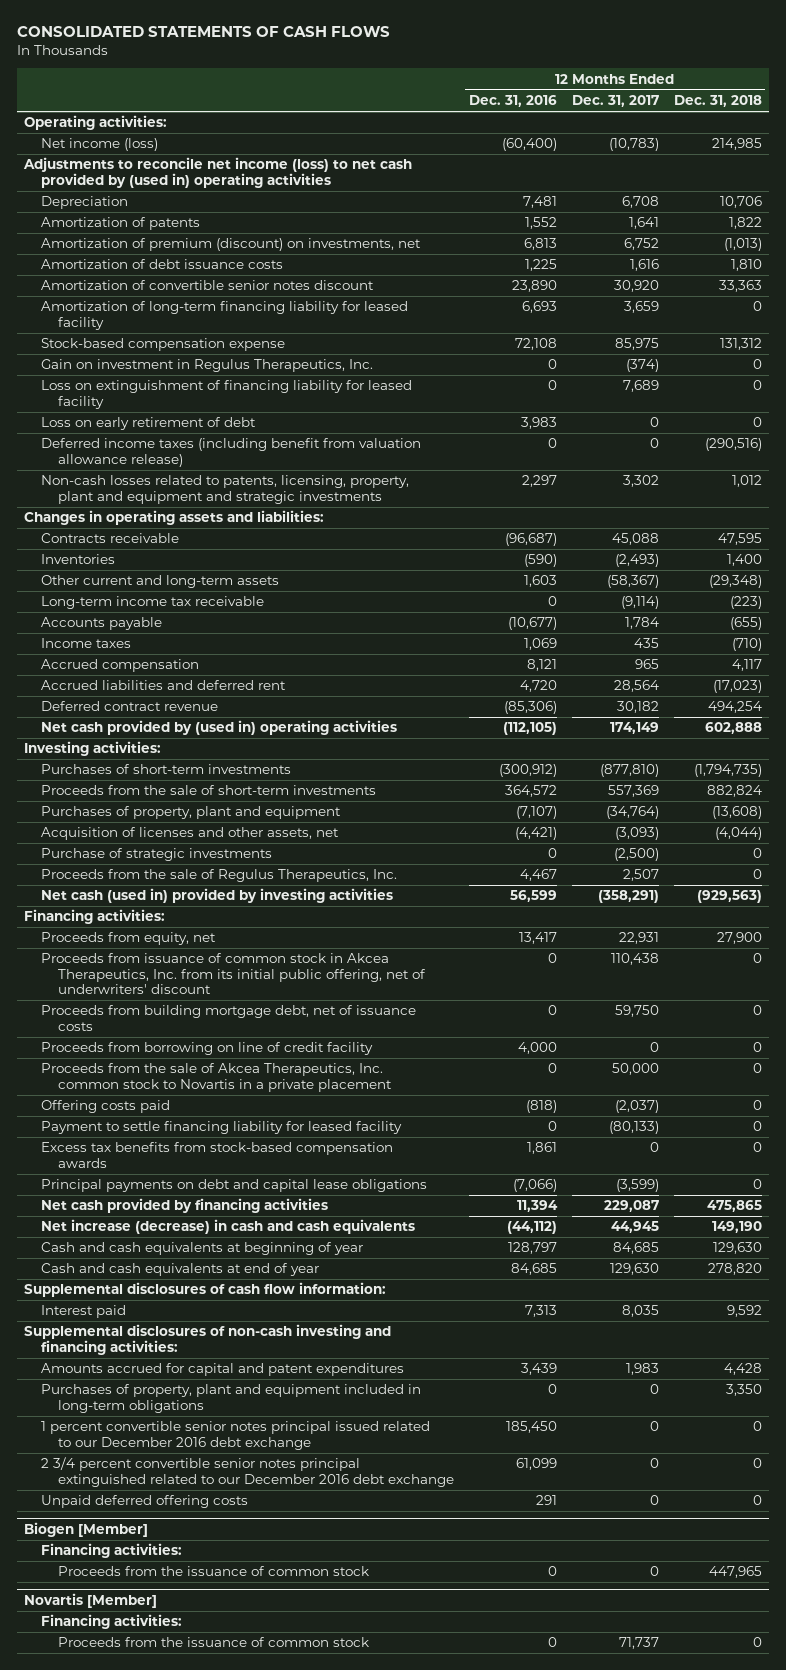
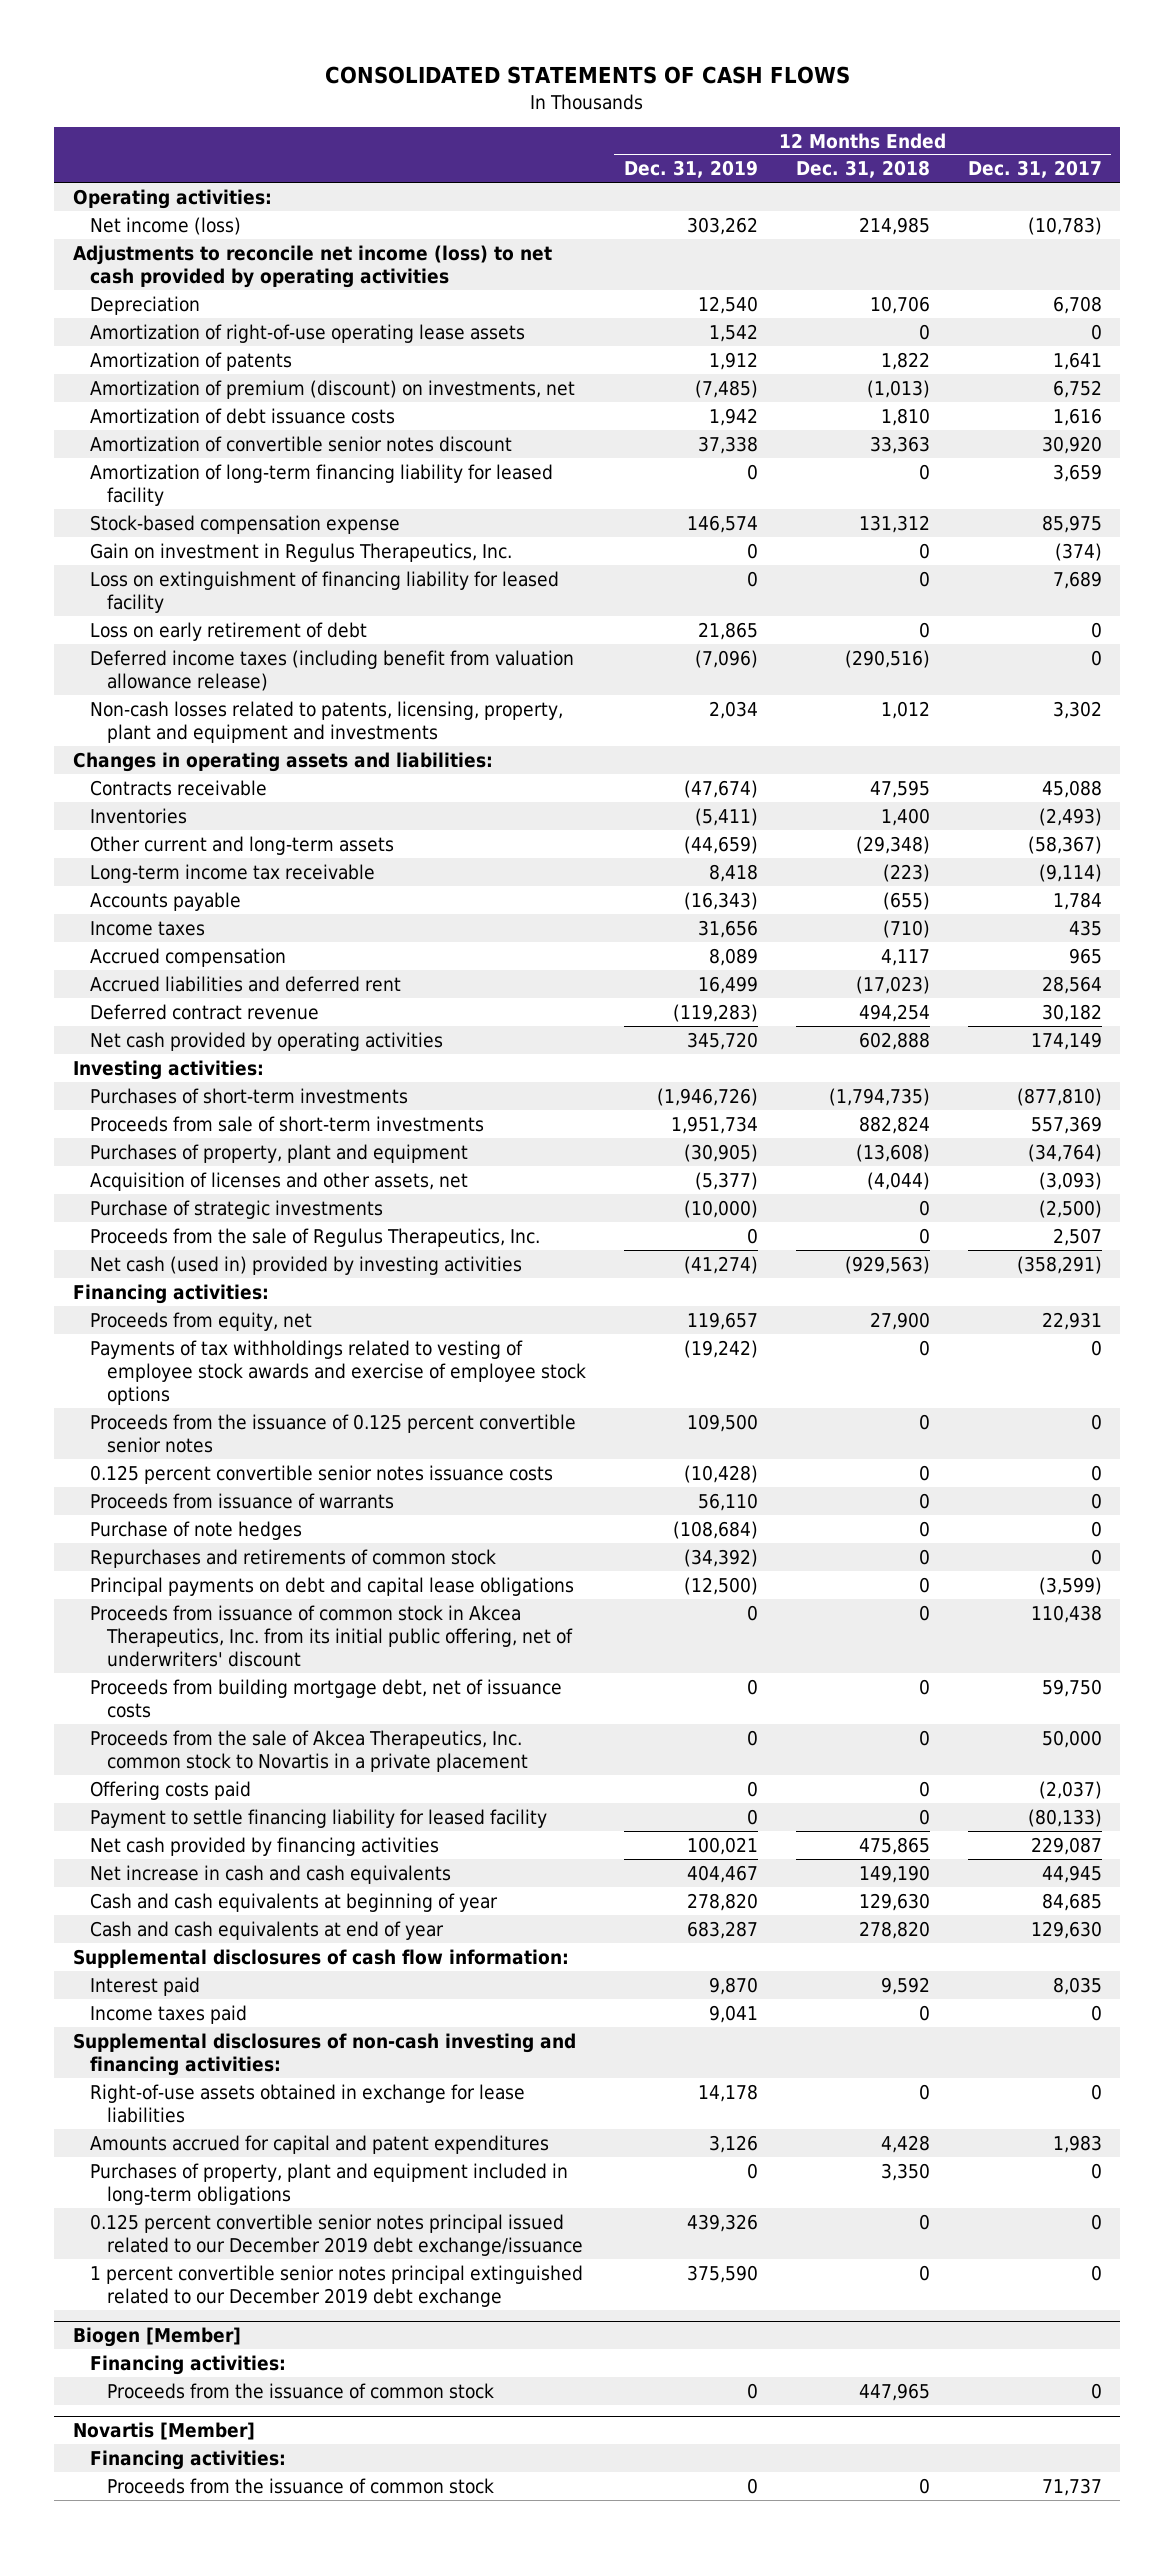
- | 12 Months Ended Dec. 31, 2016 | 12 Months Ended Dec. 31, 2017 | 12 Months Ended Dec. 31, 2018
+ | 12 Months Ended Dec. 31, 2019 | 12 Months Ended Dec. 31, 2018 | 12 Months Ended Dec. 31, 2017
- Adjustments to reconcile net income (loss) to net cash provided by (used in) operating activities
+ Adjustments to reconcile net income (loss) to net cash provided by operating activities
+ Amortization of right-of-use operating lease assets | 1,542 | 0 | 0
- Non-cash losses related to patents, licensing, property, plant and equipment and strategic investments | 2,297 | 3,302 | 1,012
+ Non-cash losses related to patents, licensing, property, plant and equipment and investments | 2,034 | 1,012 | 3,302
- Net cash provided by (used in) operating activities | (112,105) | 174,149 | 602,888
+ Net cash provided by operating activities | 345,720 | 602,888 | 174,149
- Proceeds from the sale of short-term investments | 364,572 | 557,369 | 882,824
+ Proceeds from sale of short-term investments | 1,951,734 | 882,824 | 557,369
+ Payments of tax withholdings related to vesting of employee stock awards and exercise of employee stock options | (19,242) | 0 | 0
+ Proceeds from the issuance of 0.125 percent convertible senior notes | 109,500 | 0 | 0
+ 0.125 percent convertible senior notes issuance costs | (10,428) | 0 | 0
+ Proceeds from issuance of warrants | 56,110 | 0 | 0
+ Purchase of note hedges | (108,684) | 0 | 0
+ Repurchases and retirements of common stock | (34,392) | 0 | 0
moved up: Principal payments on debt and capital lease obligations | (12,500) | 0 | (3,599)
- Proceeds from borrowing on line of credit facility | 4,000 | 0 | 0
- Excess tax benefits from stock-based compensation awards | 1,861 | 0 | 0
- Net increase (decrease) in cash and cash equivalents | (44,112) | 44,945 | 149,190
+ Net increase in cash and cash equivalents | 404,467 | 149,190 | 44,945
+ Income taxes paid | 9,041 | 0 | 0
+ Right-of-use assets obtained in exchange for lease liabilities | 14,178 | 0 | 0
- 1 percent convertible senior notes principal issued related to our December 2016 debt exchange | 185,450 | 0 | 0
- 2 3/4 percent convertible senior notes principal extinguished related to our December 2016 debt exchange | 61,099 | 0 | 0
- Unpaid deferred offering costs | 291 | 0 | 0
+ 0.125 percent convertible senior notes principal issued related to our December 2019 debt exchange/issuance | 439,326 | 0 | 0
+ 1 percent convertible senior notes principal extinguished related to our December 2019 debt exchange | 375,590 | 0 | 0

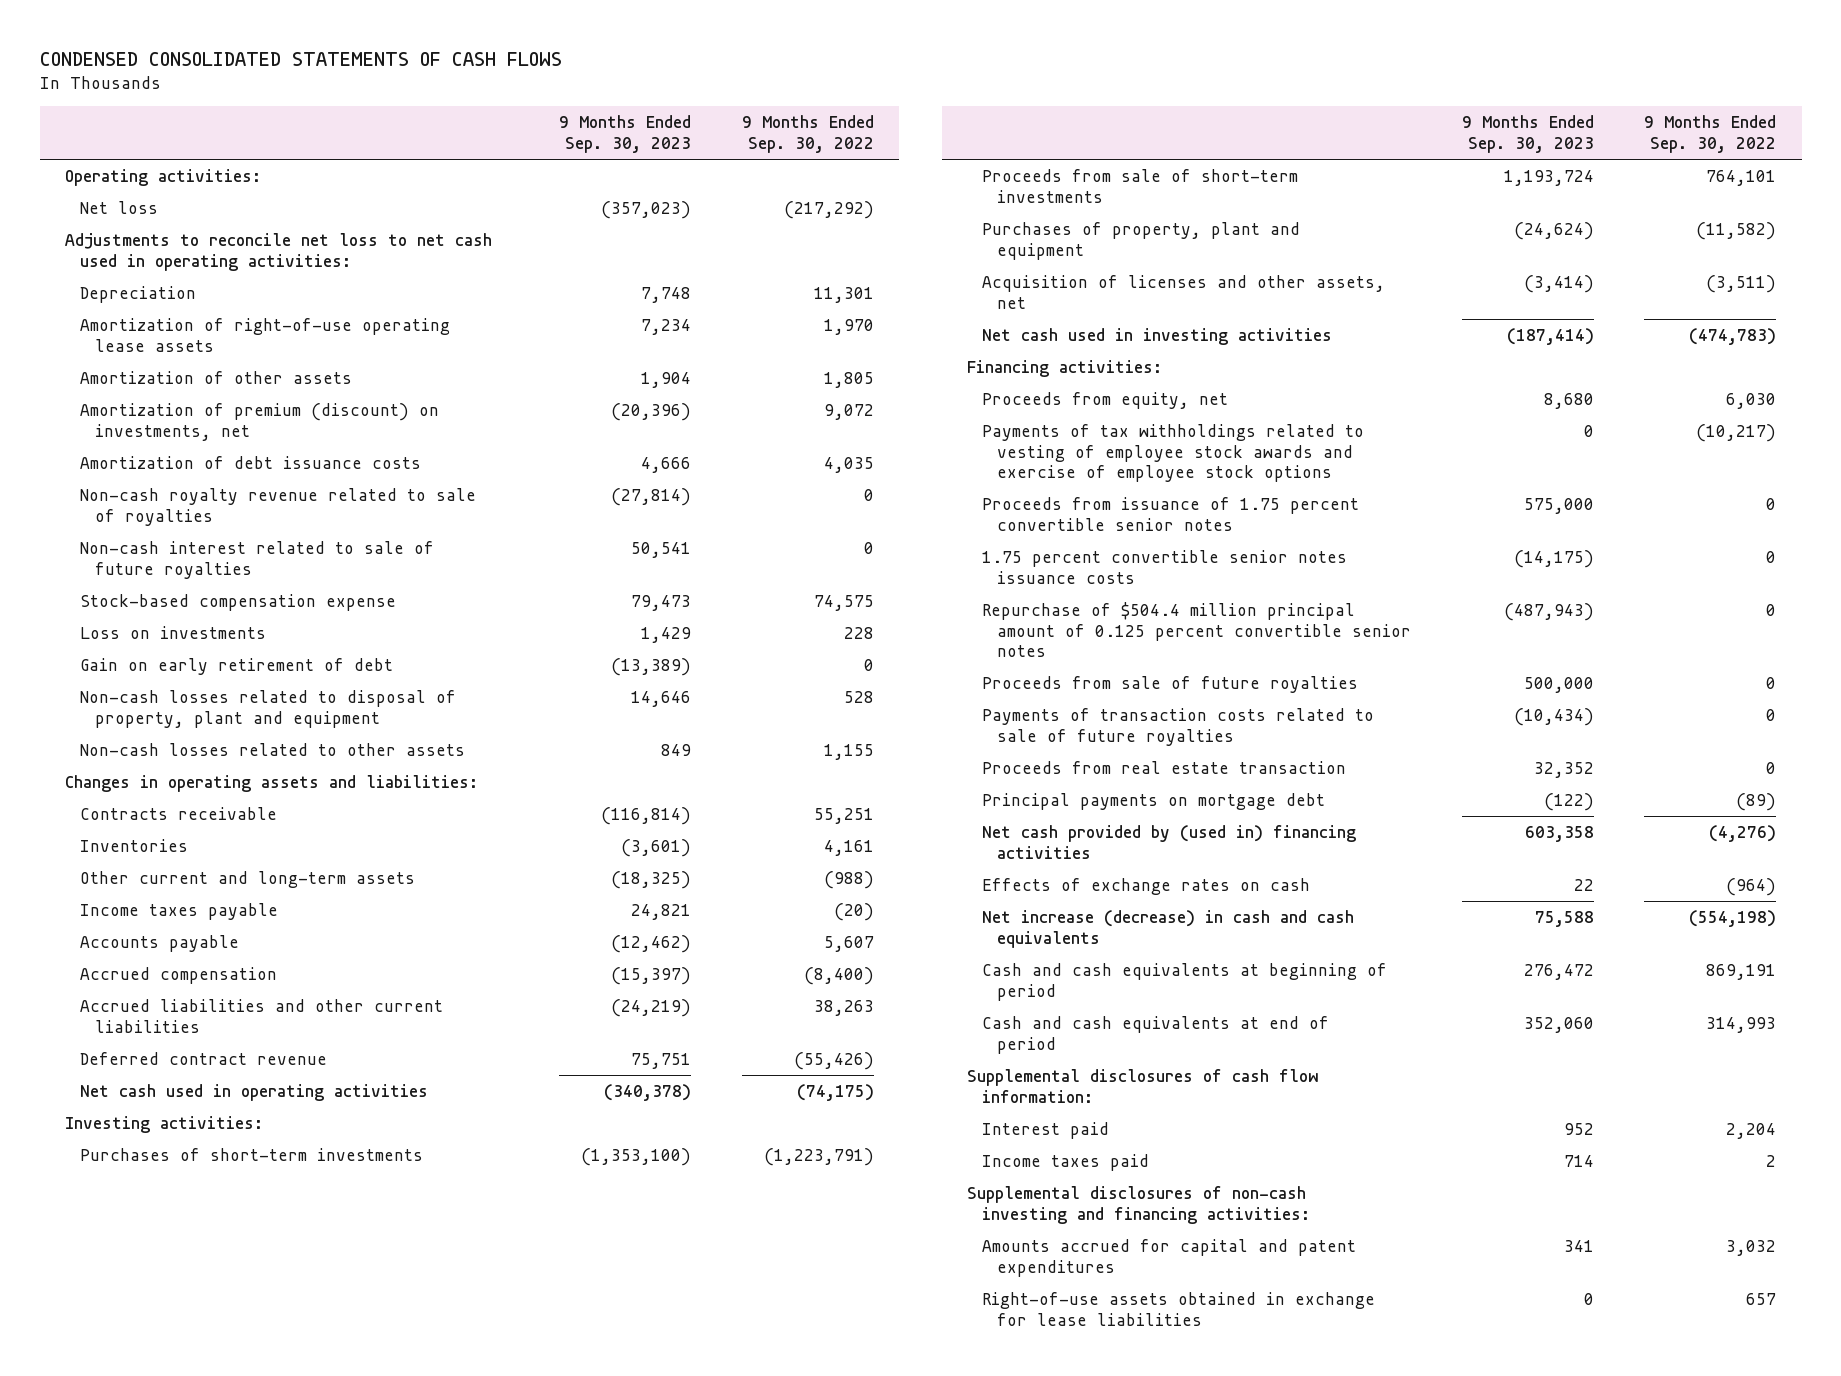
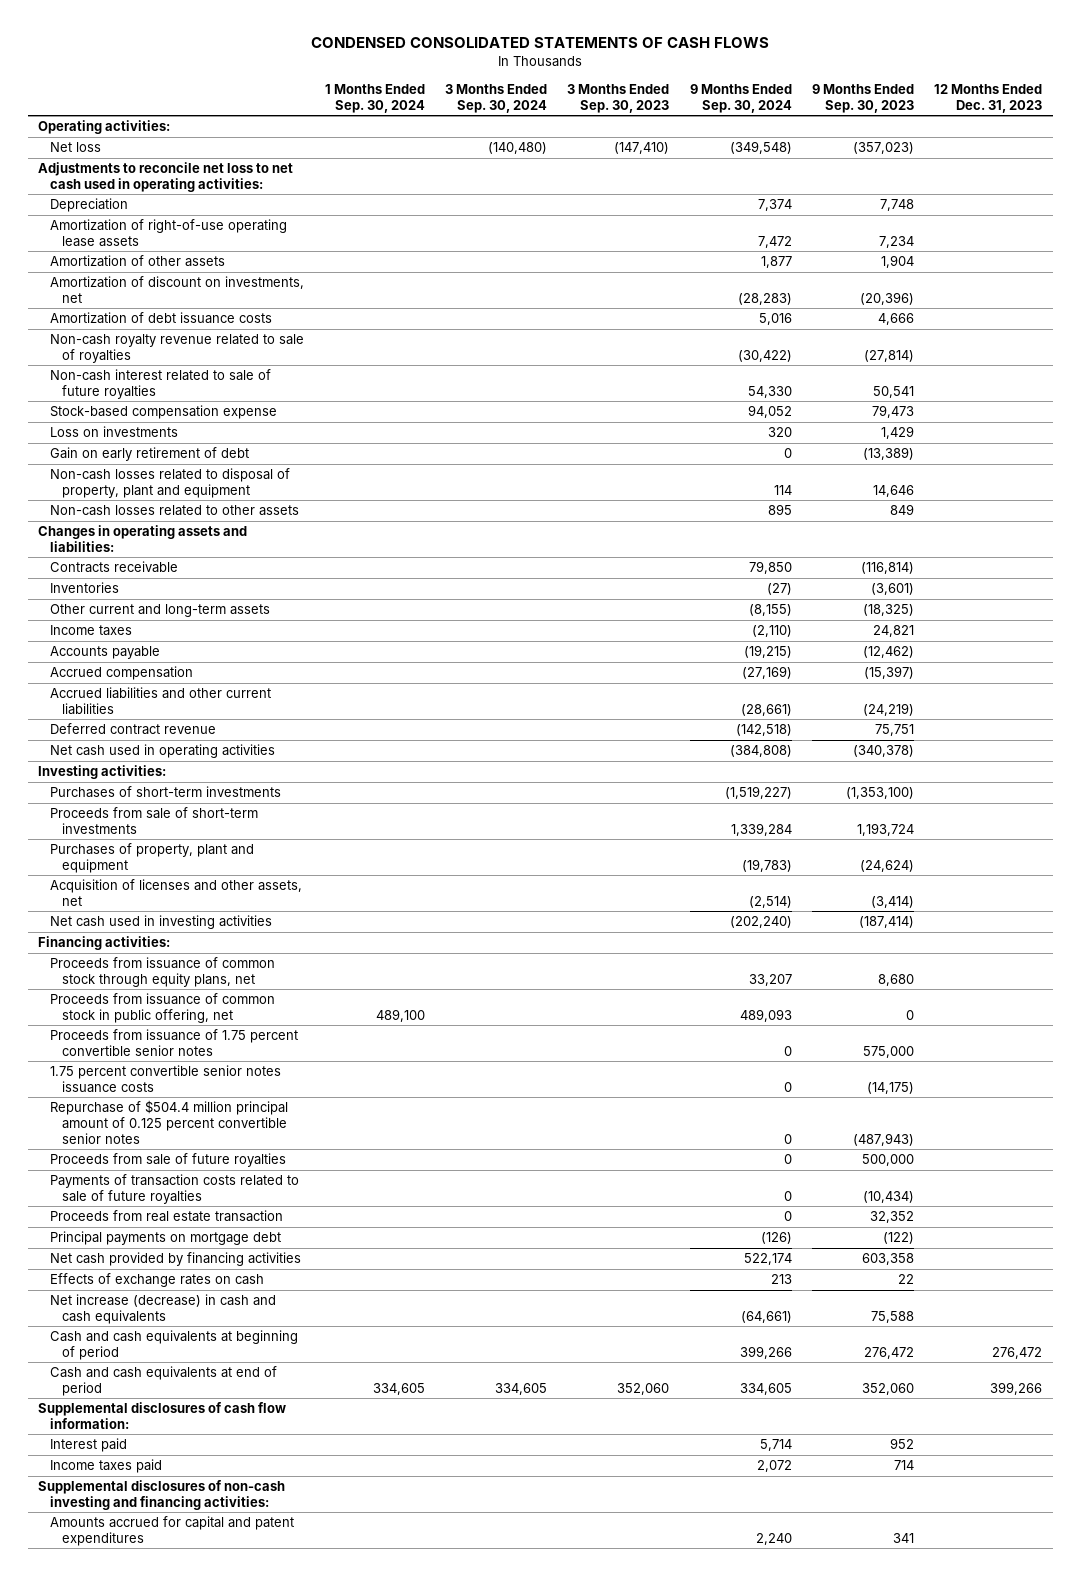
- | 9 Months Ended Sep. 30, 2023 | 9 Months Ended Sep. 30, 2022
+ | 1 Months Ended Sep. 30, 2024 | 3 Months Ended Sep. 30, 2024 | 3 Months Ended Sep. 30, 2023 | 9 Months Ended Sep. 30, 2024 | 9 Months Ended Sep. 30, 2023 | 12 Months Ended Dec. 31, 2023
- Amortization of premium (discount) on investments, net | (20,396) | 9,072
+ Amortization of discount on investments, net | | | | (28,283) | (20,396) |
- Income taxes payable | 24,821 | (20)
+ Income taxes | | | | (2,110) | 24,821 |
- Proceeds from equity, net | 8,680 | 6,030
- Payments of tax withholdings related to vesting of employee stock awards and exercise of employee stock options | 0 | (10,217)
+ Proceeds from issuance of common stock through equity plans, net | | | | 33,207 | 8,680 |
+ Proceeds from issuance of common stock in public offering, net | 489,100 | | | 489,093 | 0 |
- Net cash provided by (used in) financing activities | 603,358 | (4,276)
+ Net cash provided by financing activities | | | | 522,174 | 603,358 |
- Right-of-use assets obtained in exchange for lease liabilities | 0 | 657

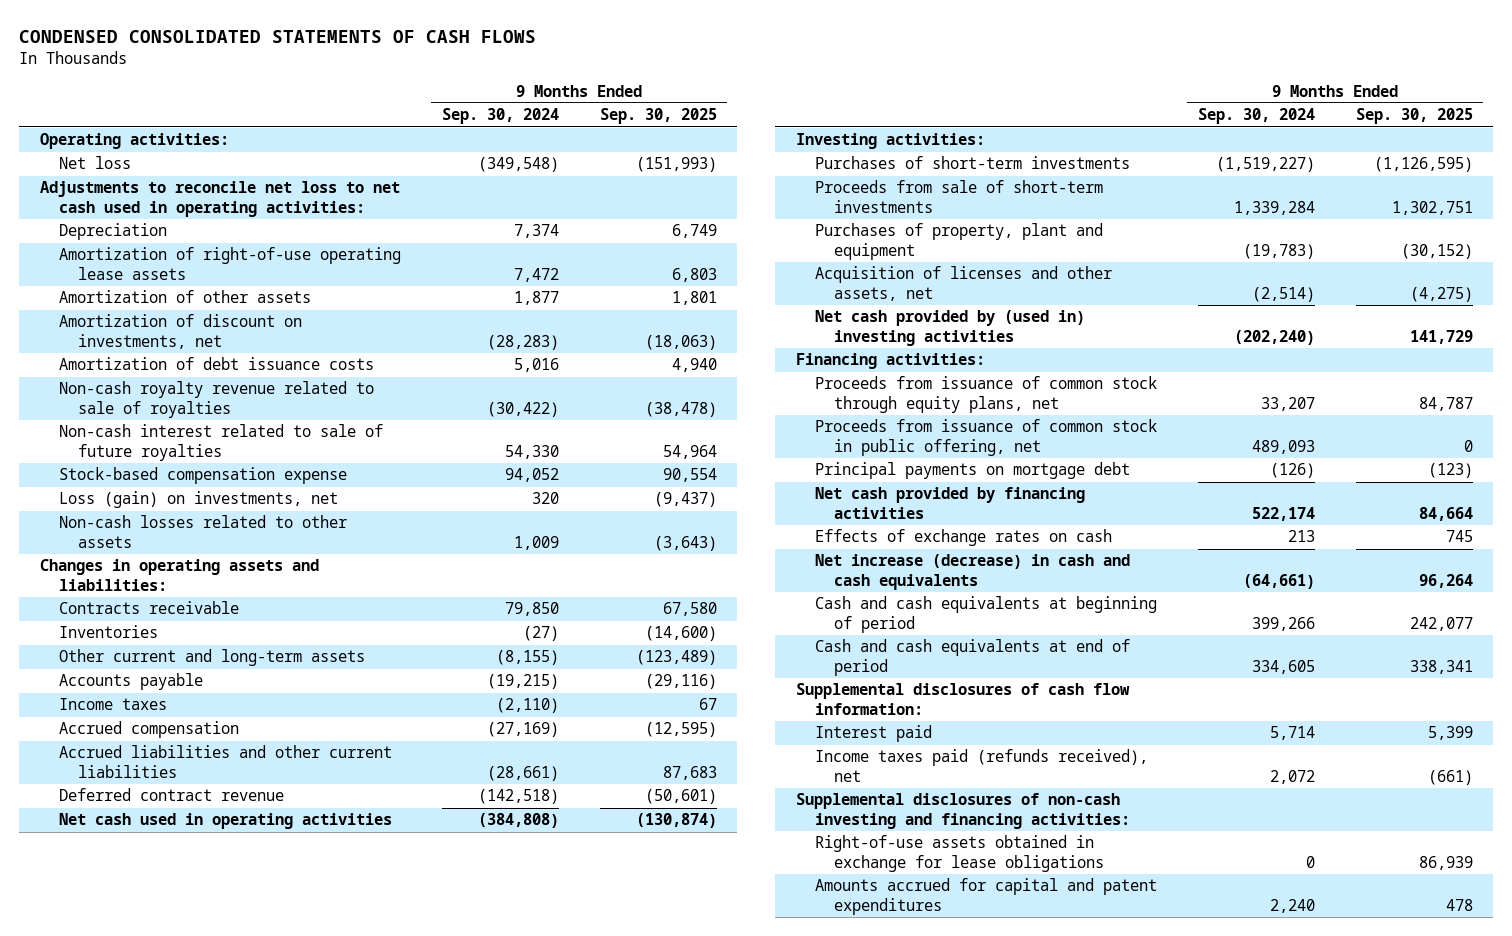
- | 1 Months Ended Sep. 30, 2024 | 3 Months Ended Sep. 30, 2024 | 3 Months Ended Sep. 30, 2023 | 9 Months Ended Sep. 30, 2024 | 9 Months Ended Sep. 30, 2023 | 12 Months Ended Dec. 31, 2023
+ | 9 Months Ended Sep. 30, 2024 | 9 Months Ended Sep. 30, 2025
- Loss on investments | | | | 320 | 1,429 |
- Gain on early retirement of debt | | | | 0 | (13,389) |
- Non-cash losses related to disposal of property, plant and equipment | | | | 114 | 14,646 |
- Non-cash losses related to other assets | | | | 895 | 849 |
+ Loss (gain) on investments, net | 320 | (9,437)
+ Non-cash losses related to other assets | 1,009 | (3,643)
moved down: Income taxes | (2,110) | 67
- Net cash used in investing activities | | | | (202,240) | (187,414) |
+ Net cash provided by (used in) investing activities | (202,240) | 141,729
- Proceeds from issuance of 1.75 percent convertible senior notes | | | | 0 | 575,000 |
- 1.75 percent convertible senior notes issuance costs | | | | 0 | (14,175) |
- Repurchase of $504.4 million principal amount of 0.125 percent convertible senior notes | | | | 0 | (487,943) |
- Proceeds from sale of future royalties | | | | 0 | 500,000 |
- Payments of transaction costs related to sale of future royalties | | | | 0 | (10,434) |
- Proceeds from real estate transaction | | | | 0 | 32,352 |
- Income taxes paid | | | | 2,072 | 714 |
+ Income taxes paid (refunds received), net | 2,072 | (661)
+ Right-of-use assets obtained in exchange for lease obligations | 0 | 86,939

